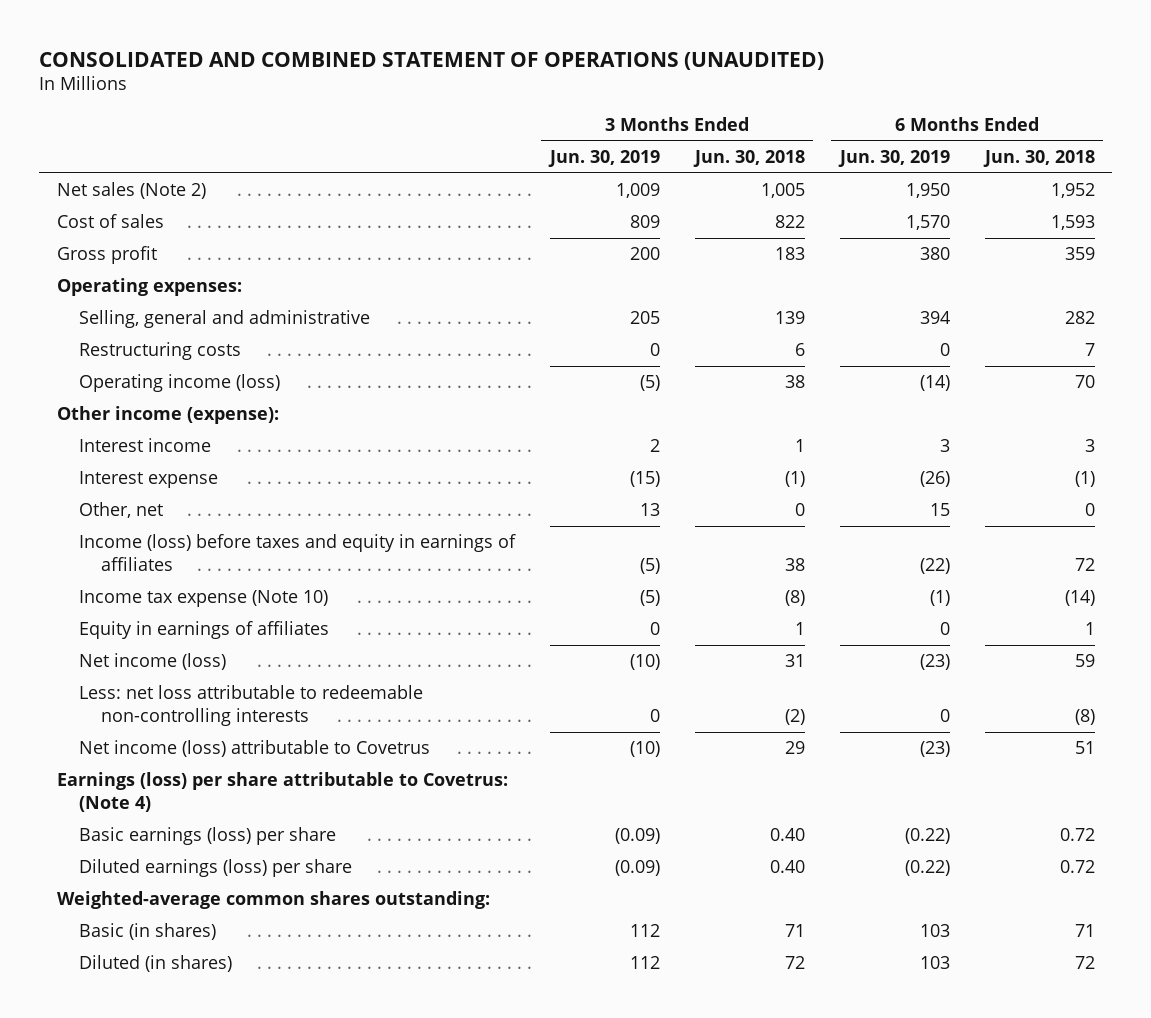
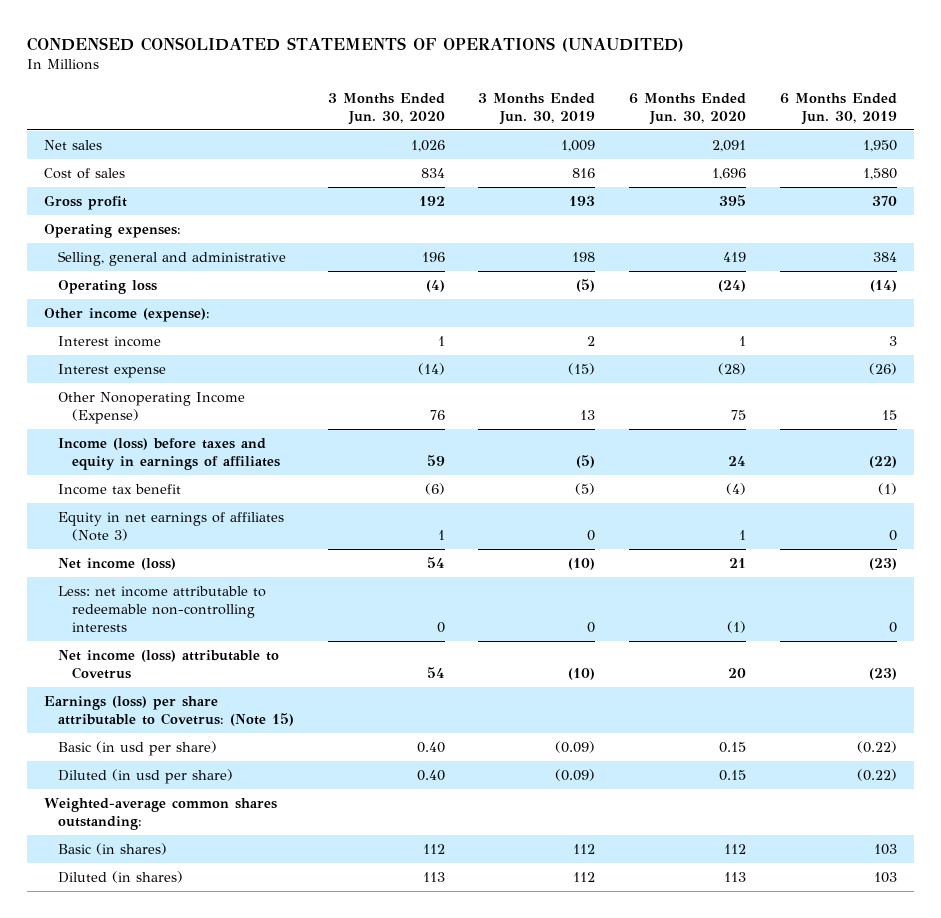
- CONSOLIDATED AND COMBINED STATEMENT OF OPERATIONS (UNAUDITED)
+ CONDENSED CONSOLIDATED STATEMENTS OF OPERATIONS (UNAUDITED)
- | 3 Months Ended Jun. 30, 2019 | 3 Months Ended Jun. 30, 2018 | 6 Months Ended Jun. 30, 2019 | 6 Months Ended Jun. 30, 2018
+ | 3 Months Ended Jun. 30, 2020 | 3 Months Ended Jun. 30, 2019 | 6 Months Ended Jun. 30, 2020 | 6 Months Ended Jun. 30, 2019
- Net sales (Note 2) | 1,009 | 1,005 | 1,950 | 1,952
- Cost of sales | 809 | 822 | 1,570 | 1,593
- Gross profit | 200 | 183 | 380 | 359
+ Net sales | 1,026 | 1,009 | 2,091 | 1,950
+ Cost of sales | 834 | 816 | 1,696 | 1,580
+ Gross profit | 192 | 193 | 395 | 370
- Selling, general and administrative | 205 | 139 | 394 | 282
- Restructuring costs | 0 | 6 | 0 | 7
- Operating income (loss) | (5) | 38 | (14) | 70
+ Selling, general and administrative | 196 | 198 | 419 | 384
+ Operating loss | (4) | (5) | (24) | (14)
- Other, net | 13 | 0 | 15 | 0
+ Other Nonoperating Income (Expense) | 76 | 13 | 75 | 15
- Income tax expense (Note 10) | (5) | (8) | (1) | (14)
- Equity in earnings of affiliates | 0 | 1 | 0 | 1
+ Income tax benefit | (6) | (5) | (4) | (1)
+ Equity in net earnings of affiliates (Note 3) | 1 | 0 | 1 | 0
- Less: net loss attributable to redeemable non-controlling interests | 0 | (2) | 0 | (8)
+ Less: net income attributable to redeemable non-controlling interests | 0 | 0 | (1) | 0
- Earnings (loss) per share attributable to Covetrus: (Note 4)
- Basic earnings (loss) per share | (0.09) | 0.40 | (0.22) | 0.72
- Diluted earnings (loss) per share | (0.09) | 0.40 | (0.22) | 0.72
+ Earnings (loss) per share attributable to Covetrus: (Note 15)
+ Basic (in usd per share) | 0.40 | (0.09) | 0.15 | (0.22)
+ Diluted (in usd per share) | 0.40 | (0.09) | 0.15 | (0.22)

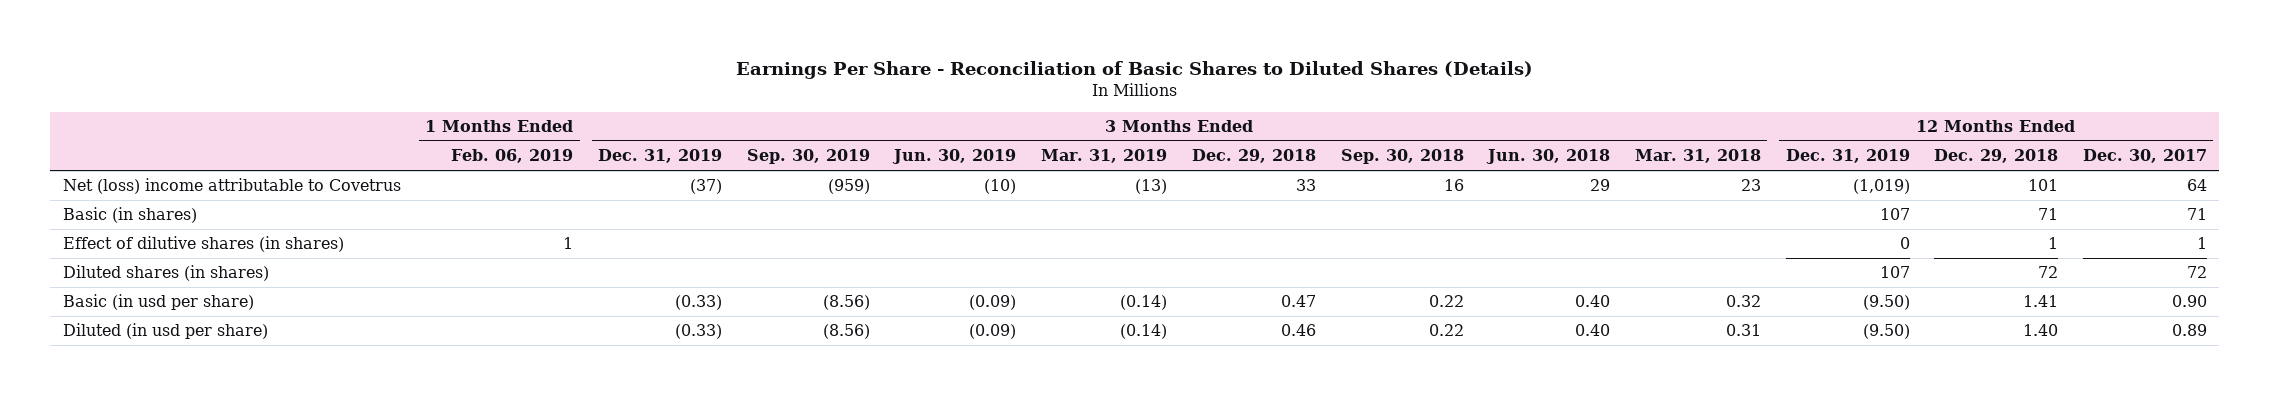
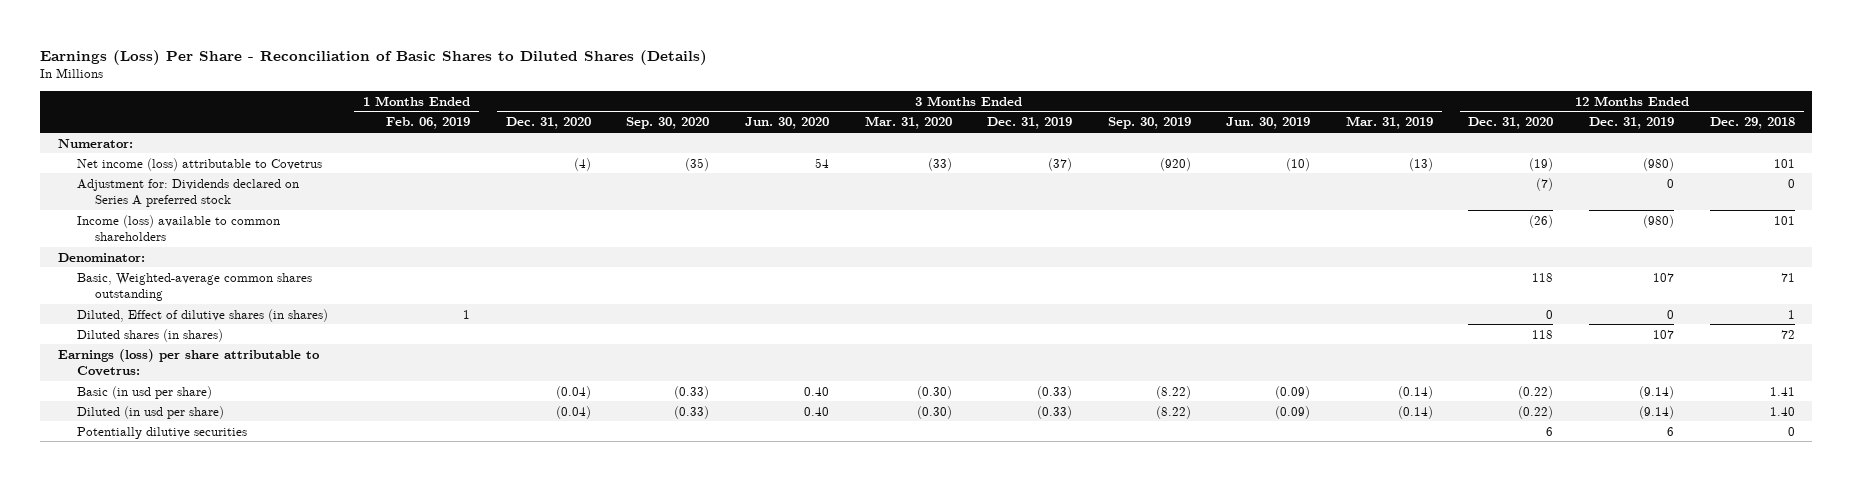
- Earnings Per Share - Reconciliation of Basic Shares to Diluted Shares (Details)
+ Earnings (Loss) Per Share - Reconciliation of Basic Shares to Diluted Shares (Details)
- | 1 Months Ended Feb. 06, 2019 | 3 Months Ended Dec. 31, 2019 | 3 Months Ended Sep. 30, 2019 | 3 Months Ended Jun. 30, 2019 | 3 Months Ended Mar. 31, 2019 | 3 Months Ended Dec. 29, 2018 | 3 Months Ended Sep. 30, 2018 | 3 Months Ended Jun. 30, 2018 | 3 Months Ended Mar. 31, 2018 | 12 Months Ended Dec. 31, 2019 | 12 Months Ended Dec. 29, 2018 | 12 Months Ended Dec. 30, 2017
+ | 1 Months Ended Feb. 06, 2019 | 3 Months Ended Dec. 31, 2020 | 3 Months Ended Sep. 30, 2020 | 3 Months Ended Jun. 30, 2020 | 3 Months Ended Mar. 31, 2020 | 3 Months Ended Dec. 31, 2019 | 3 Months Ended Sep. 30, 2019 | 3 Months Ended Jun. 30, 2019 | 3 Months Ended Mar. 31, 2019 | 12 Months Ended Dec. 31, 2020 | 12 Months Ended Dec. 31, 2019 | 12 Months Ended Dec. 29, 2018
- Net (loss) income attributable to Covetrus | | (37) | (959) | (10) | (13) | 33 | 16 | 29 | 23 | (1,019) | 101 | 64
- Basic (in shares) | | | | | | | | | | 107 | 71 | 71
- Effect of dilutive shares (in shares) | 1 | | | | | | | | | 0 | 1 | 1
+ Numerator:
+ Net income (loss) attributable to Covetrus | | (4) | (35) | 54 | (33) | (37) | (920) | (10) | (13) | (19) | (980) | 101
+ Adjustment for: Dividends declared on Series A preferred stock | | | | | | | | | | (7) | 0 | 0
+ Income (loss) available to common shareholders | | | | | | | | | | (26) | (980) | 101
+ Denominator:
+ Basic, Weighted-average common shares outstanding | | | | | | | | | | 118 | 107 | 71
+ Diluted, Effect of dilutive shares (in shares) | 1 | | | | | | | | | 0 | 0 | 1
- Basic (in usd per share) | | (0.33) | (8.56) | (0.09) | (0.14) | 0.47 | 0.22 | 0.40 | 0.32 | (9.50) | 1.41 | 0.90
- Diluted (in usd per share) | | (0.33) | (8.56) | (0.09) | (0.14) | 0.46 | 0.22 | 0.40 | 0.31 | (9.50) | 1.40 | 0.89
+ Earnings (loss) per share attributable to Covetrus:
+ Basic (in usd per share) | | (0.04) | (0.33) | 0.40 | (0.30) | (0.33) | (8.22) | (0.09) | (0.14) | (0.22) | (9.14) | 1.41
+ Diluted (in usd per share) | | (0.04) | (0.33) | 0.40 | (0.30) | (0.33) | (8.22) | (0.09) | (0.14) | (0.22) | (9.14) | 1.40
+ Potentially dilutive securities | | | | | | | | | | 6 | 6 | 0

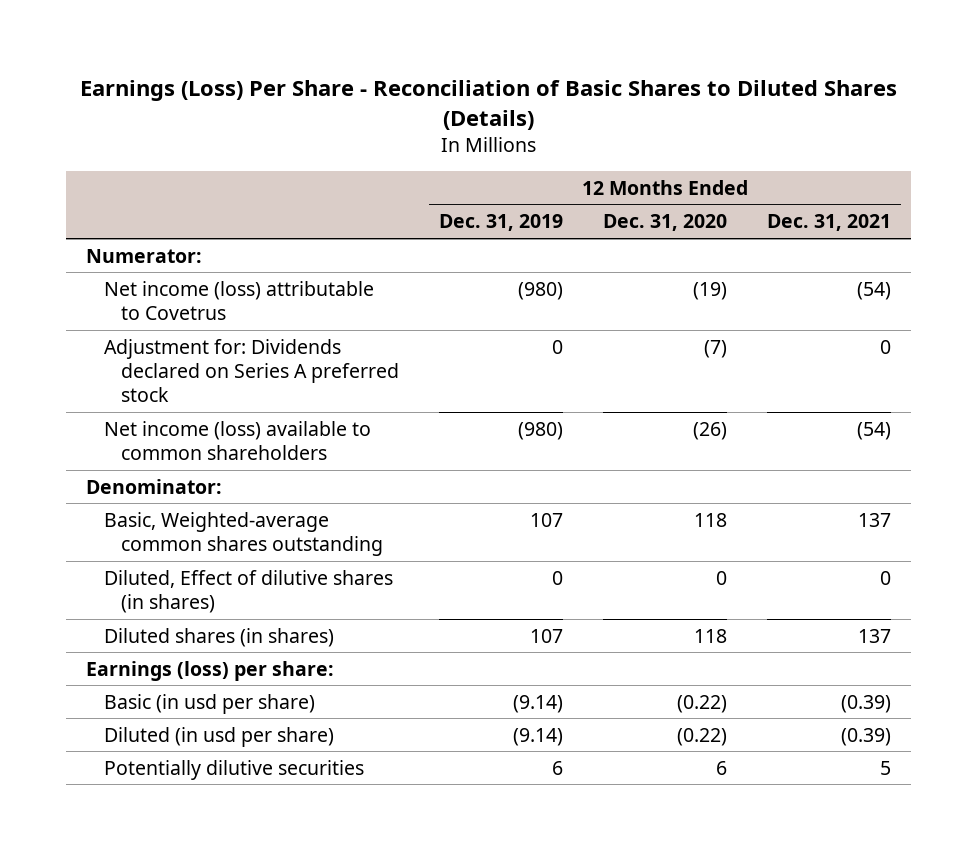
- | 1 Months Ended Feb. 06, 2019 | 3 Months Ended Dec. 31, 2020 | 3 Months Ended Sep. 30, 2020 | 3 Months Ended Jun. 30, 2020 | 3 Months Ended Mar. 31, 2020 | 3 Months Ended Dec. 31, 2019 | 3 Months Ended Sep. 30, 2019 | 3 Months Ended Jun. 30, 2019 | 3 Months Ended Mar. 31, 2019 | 12 Months Ended Dec. 31, 2020 | 12 Months Ended Dec. 31, 2019 | 12 Months Ended Dec. 29, 2018
+ | 12 Months Ended Dec. 31, 2019 | 12 Months Ended Dec. 31, 2020 | 12 Months Ended Dec. 31, 2021
- Income (loss) available to common shareholders | | | | | | | | | | (26) | (980) | 101
+ Net income (loss) available to common shareholders | (980) | (26) | (54)
- Earnings (loss) per share attributable to Covetrus:
+ Earnings (loss) per share:

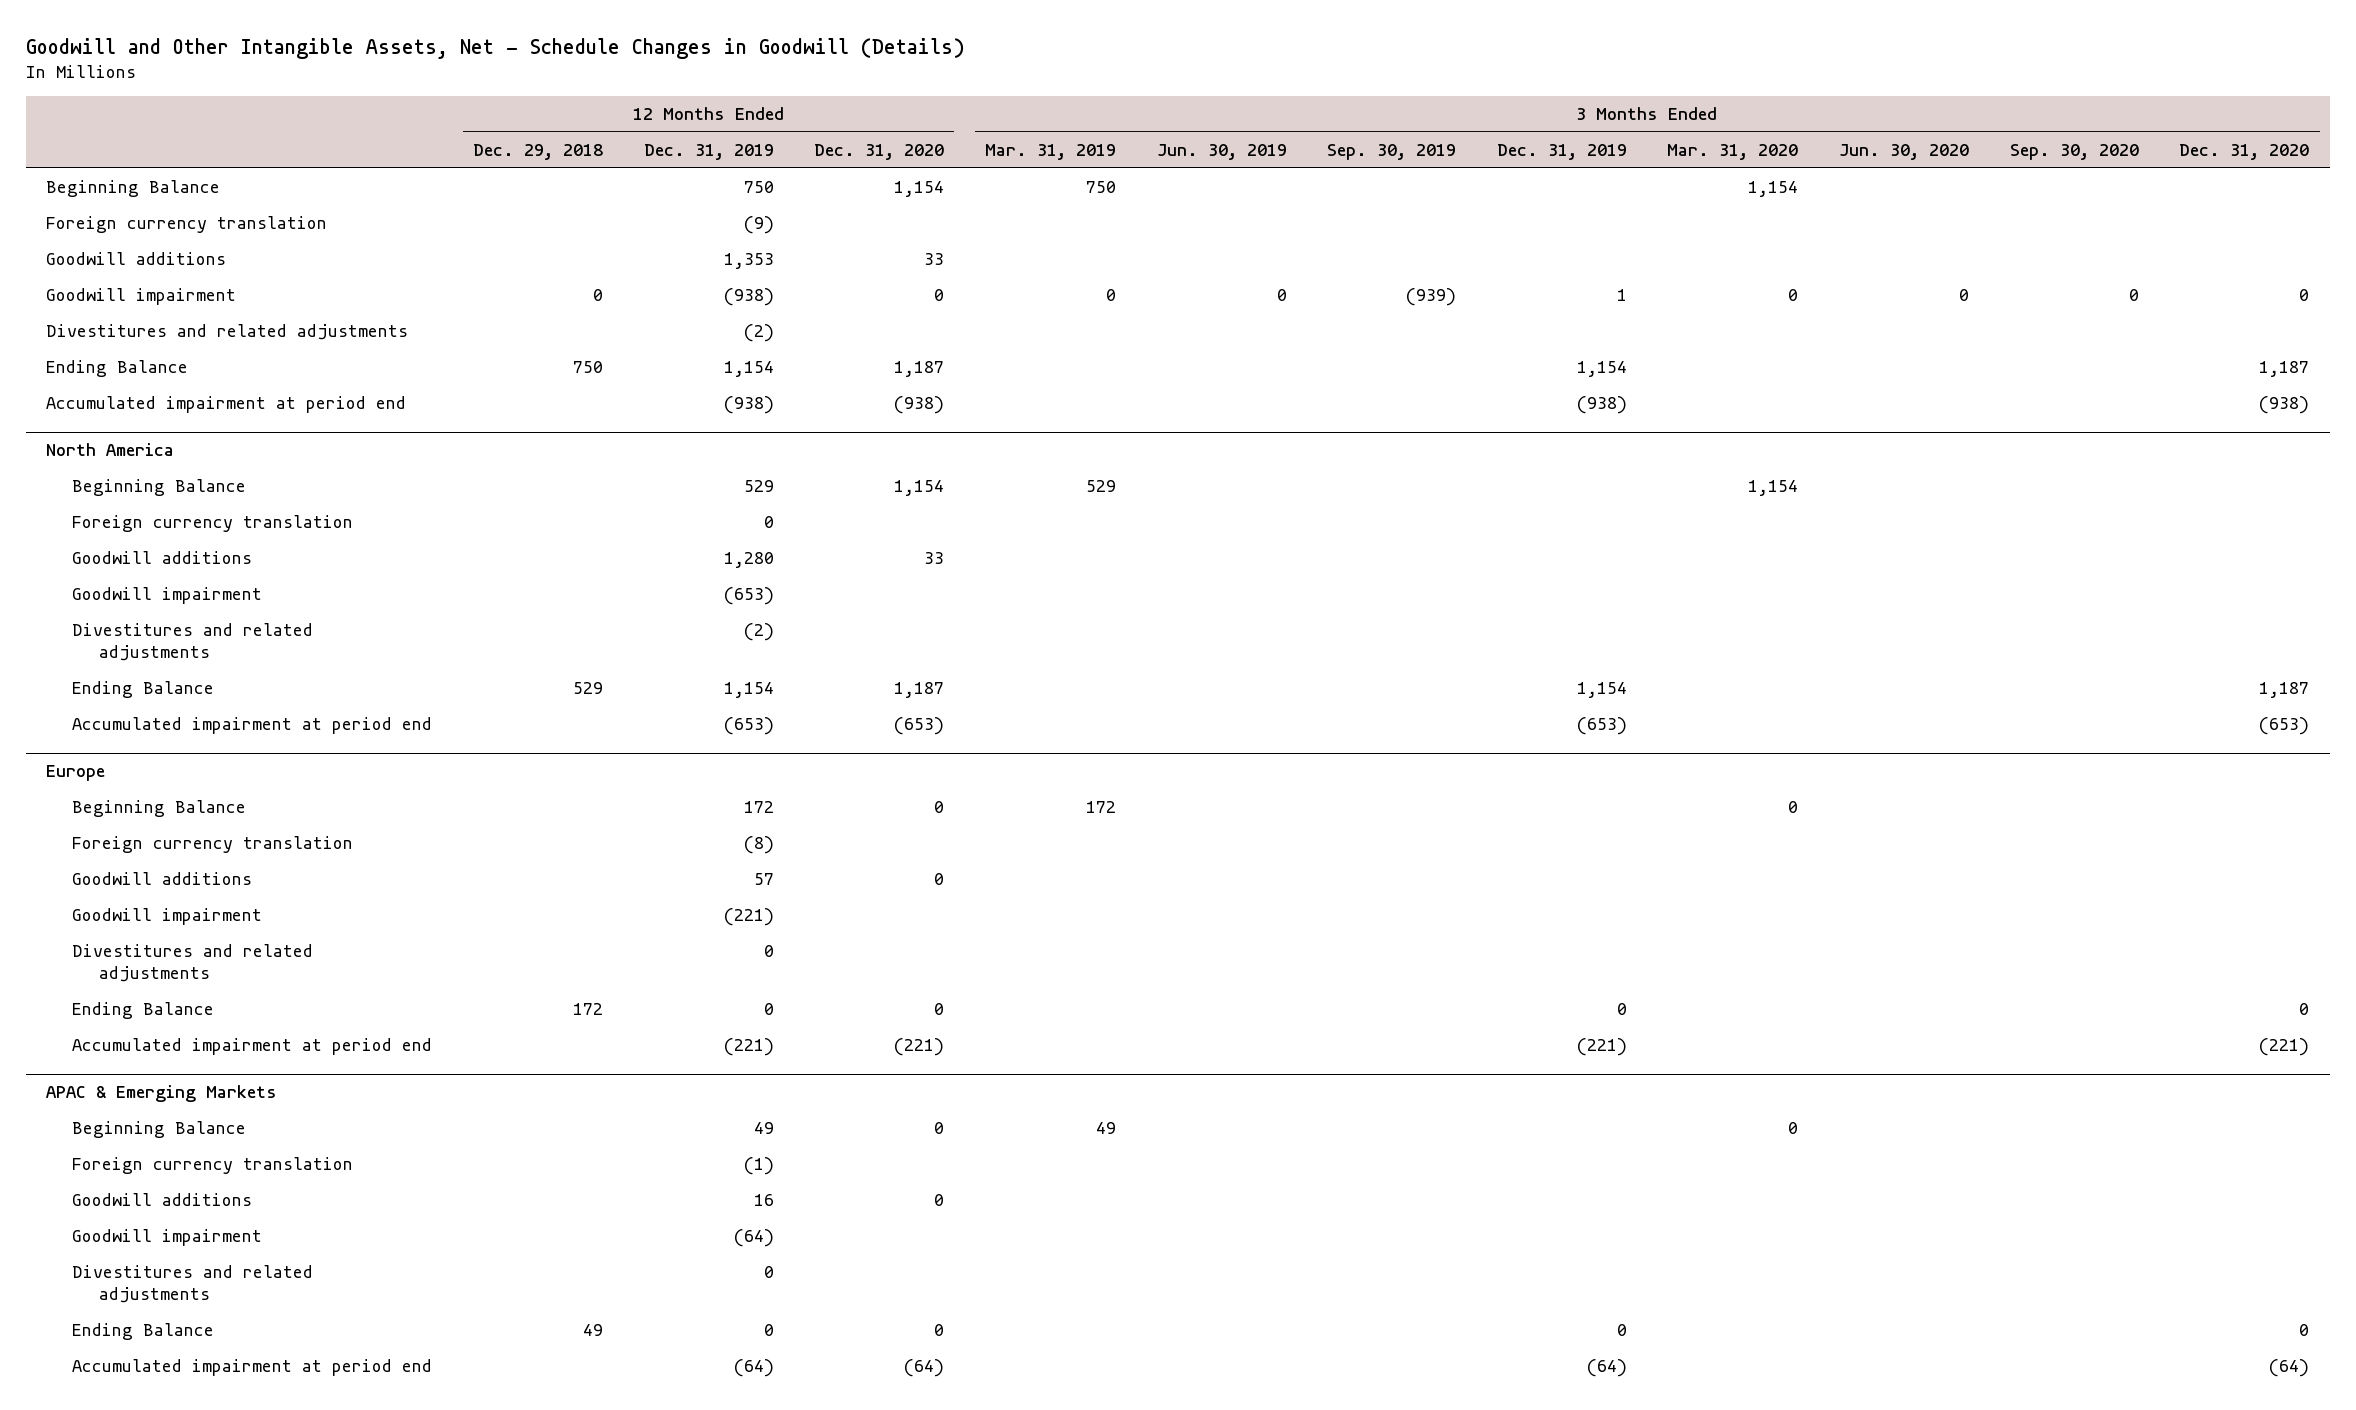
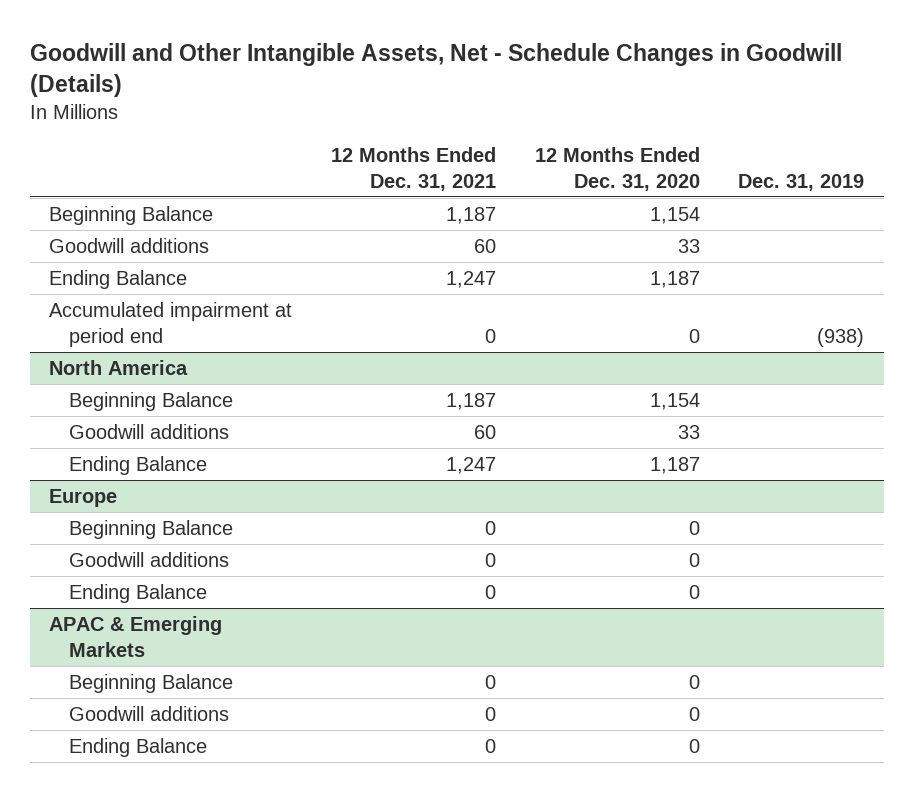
- | 12 Months Ended Dec. 29, 2018 | 12 Months Ended Dec. 31, 2019 | 12 Months Ended Dec. 31, 2020 | 3 Months Ended Mar. 31, 2019 | 3 Months Ended Jun. 30, 2019 | 3 Months Ended Sep. 30, 2019 | 3 Months Ended Dec. 31, 2019 | 3 Months Ended Mar. 31, 2020 | 3 Months Ended Jun. 30, 2020 | 3 Months Ended Sep. 30, 2020 | 3 Months Ended Dec. 31, 2020
+ | 12 Months Ended Dec. 31, 2021 | 12 Months Ended Dec. 31, 2020 | Dec. 31, 2019
- Foreign currency translation | | (9) | | | | | | | | |
- Goodwill impairment | 0 | (938) | 0 | 0 | 0 | (939) | 1 | 0 | 0 | 0 | 0
- Divestitures and related adjustments | | (2) | | | | | | | | |
- Accumulated impairment at period end | | (938) | (938) | | | | (938) | | | | (938)
+ Accumulated impairment at period end | 0 | 0 | (938)
@ North America
- Foreign currency translation | | 0 | | | | | | | | |
- Goodwill impairment | | (653) | | | | | | | | |
- Divestitures and related adjustments | | (2) | | | | | | | | |
- Accumulated impairment at period end | | (653) | (653) | | | | (653) | | | | (653)
@ Europe
- Foreign currency translation | | (8) | | | | | | | | |
- Goodwill impairment | | (221) | | | | | | | | |
- Divestitures and related adjustments | | 0 | | | | | | | | |
- Accumulated impairment at period end | | (221) | (221) | | | | (221) | | | | (221)
@ APAC & Emerging Markets
- Foreign currency translation | | (1) | | | | | | | | |
- Goodwill impairment | | (64) | | | | | | | | |
- Divestitures and related adjustments | | 0 | | | | | | | | |
- Accumulated impairment at period end | | (64) | (64) | | | | (64) | | | | (64)

